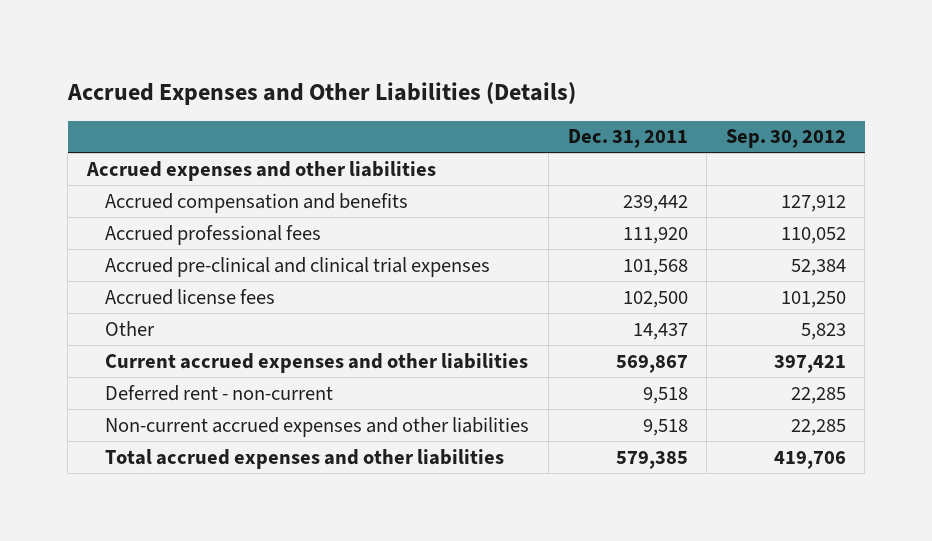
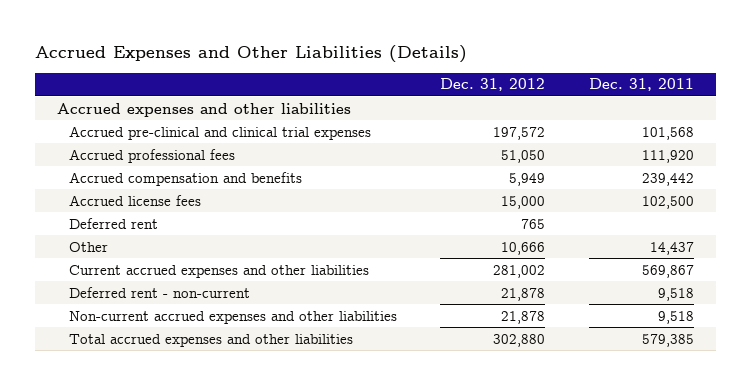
- | Dec. 31, 2011 | Sep. 30, 2012
+ | Dec. 31, 2012 | Dec. 31, 2011
moved down: Accrued professional fees | 51,050 | 111,920
moved down: Accrued compensation and benefits | 5,949 | 239,442
+ Deferred rent | 765 |

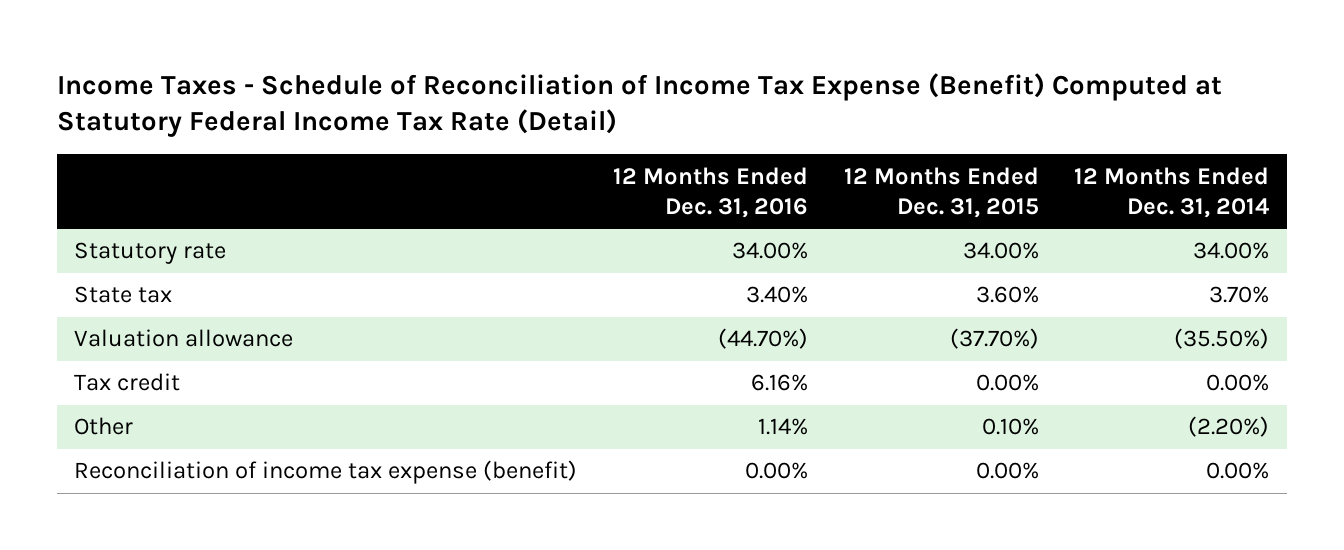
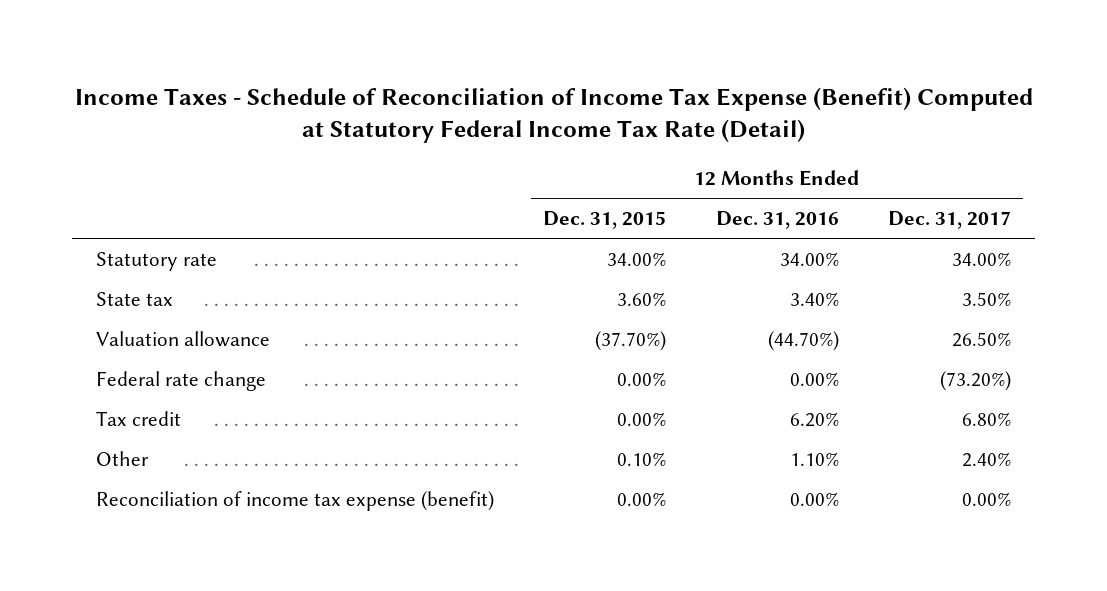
- | 12 Months Ended Dec. 31, 2016 | 12 Months Ended Dec. 31, 2015 | 12 Months Ended Dec. 31, 2014
+ | 12 Months Ended Dec. 31, 2015 | 12 Months Ended Dec. 31, 2016 | 12 Months Ended Dec. 31, 2017
- Tax credit | 6.16% | 0.00% | 0.00%
- Other | 1.14% | 0.10% | (2.20%)
+ Federal rate change | 0.00% | 0.00% | (73.20%)
+ Tax credit | 0.00% | 6.20% | 6.80%
+ Other | 0.10% | 1.10% | 2.40%

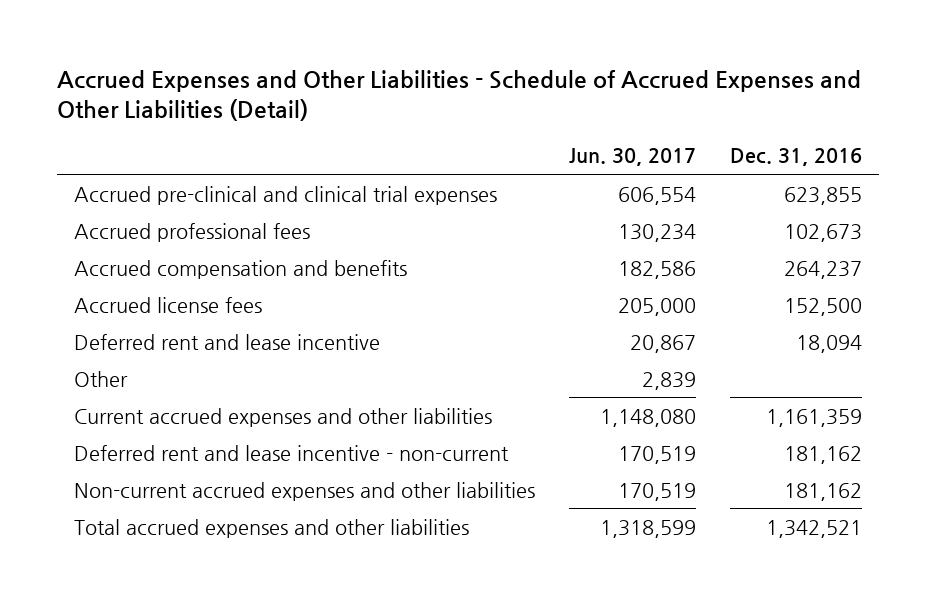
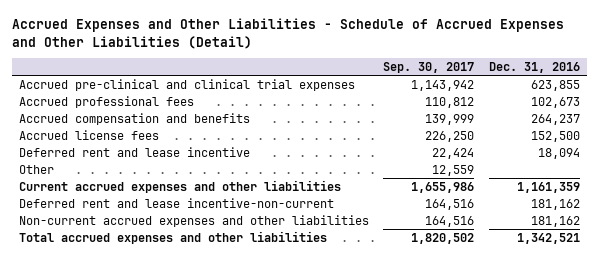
- | Jun. 30, 2017 | Dec. 31, 2016
+ | Sep. 30, 2017 | Dec. 31, 2016
- Deferred rent and lease incentive - non-current | 170,519 | 181,162
+ Deferred rent and lease incentive-non-current | 164,516 | 181,162

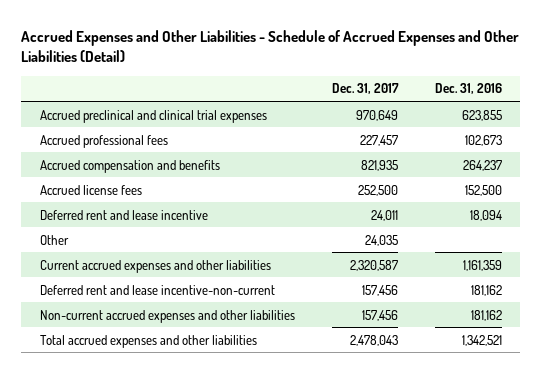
- | Sep. 30, 2017 | Dec. 31, 2016
+ | Dec. 31, 2017 | Dec. 31, 2016
- Accrued pre-clinical and clinical trial expenses | 1,143,942 | 623,855
+ Accrued preclinical and clinical trial expenses | 970,649 | 623,855

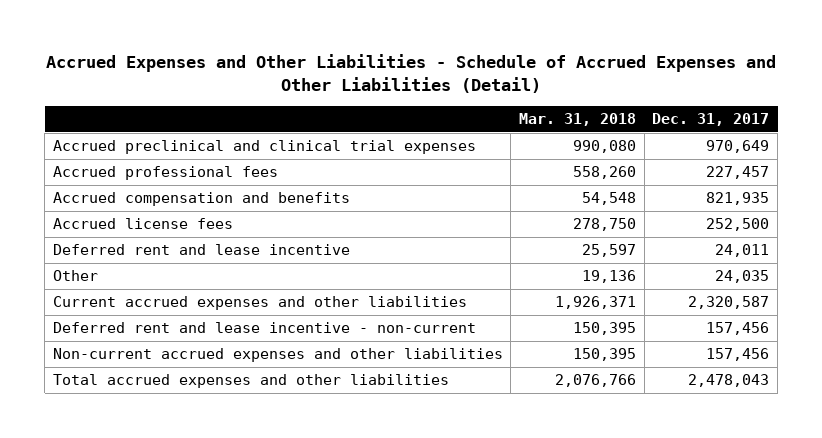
- | Dec. 31, 2017 | Dec. 31, 2016
+ | Mar. 31, 2018 | Dec. 31, 2017
- Deferred rent and lease incentive-non-current | 157,456 | 181,162
+ Deferred rent and lease incentive - non-current | 150,395 | 157,456

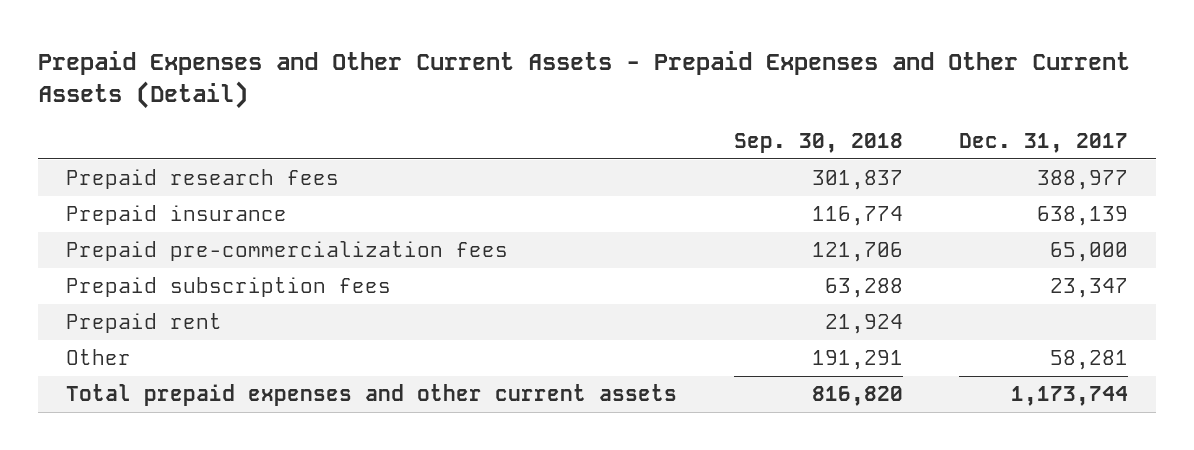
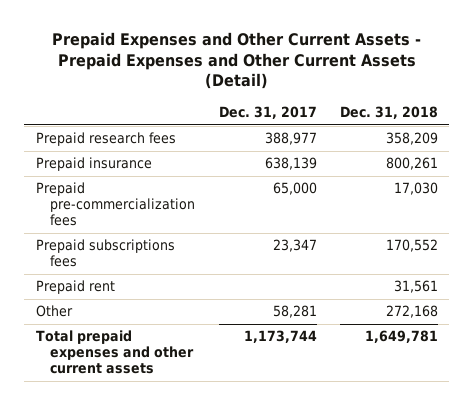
- | Sep. 30, 2018 | Dec. 31, 2017
+ | Dec. 31, 2017 | Dec. 31, 2018
- Prepaid subscription fees | 63,288 | 23,347
+ Prepaid subscriptions fees | 23,347 | 170,552

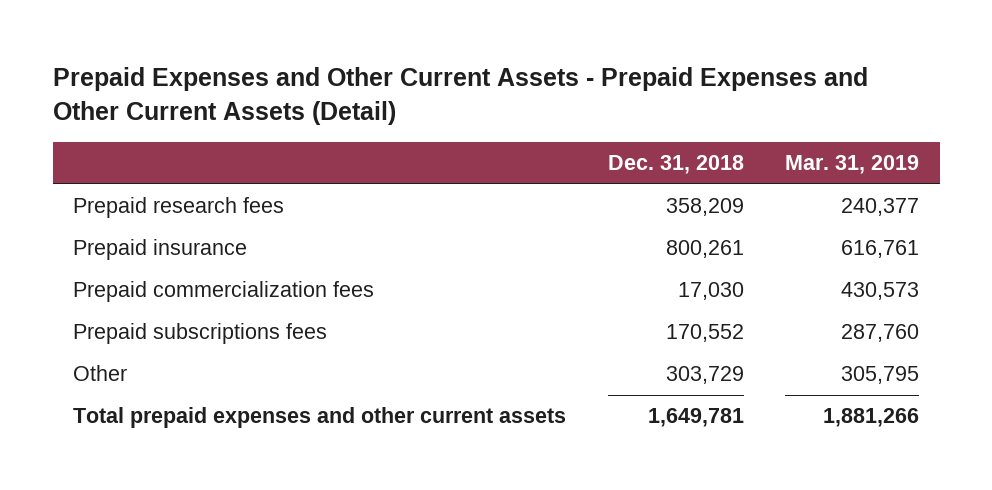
- | Dec. 31, 2017 | Dec. 31, 2018
+ | Dec. 31, 2018 | Mar. 31, 2019
- Prepaid pre-commercialization fees | 65,000 | 17,030
+ Prepaid commercialization fees | 17,030 | 430,573
- Prepaid rent | | 31,561
- Other | 58,281 | 272,168
+ Other | 303,729 | 305,795

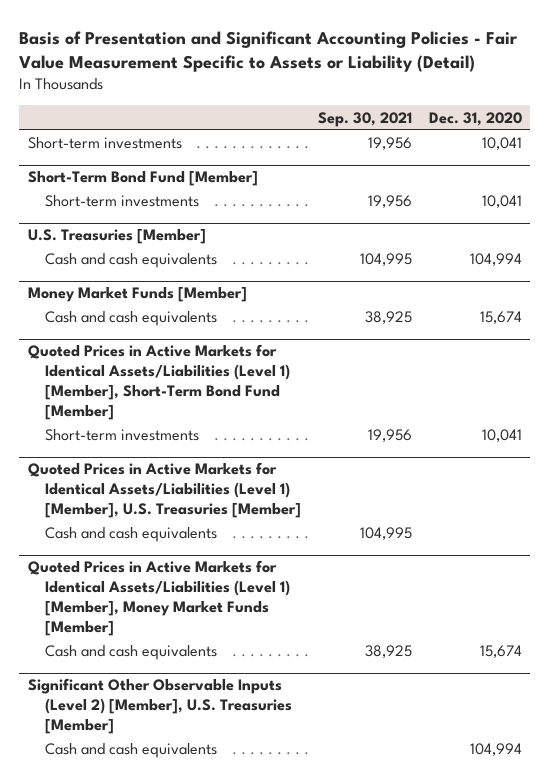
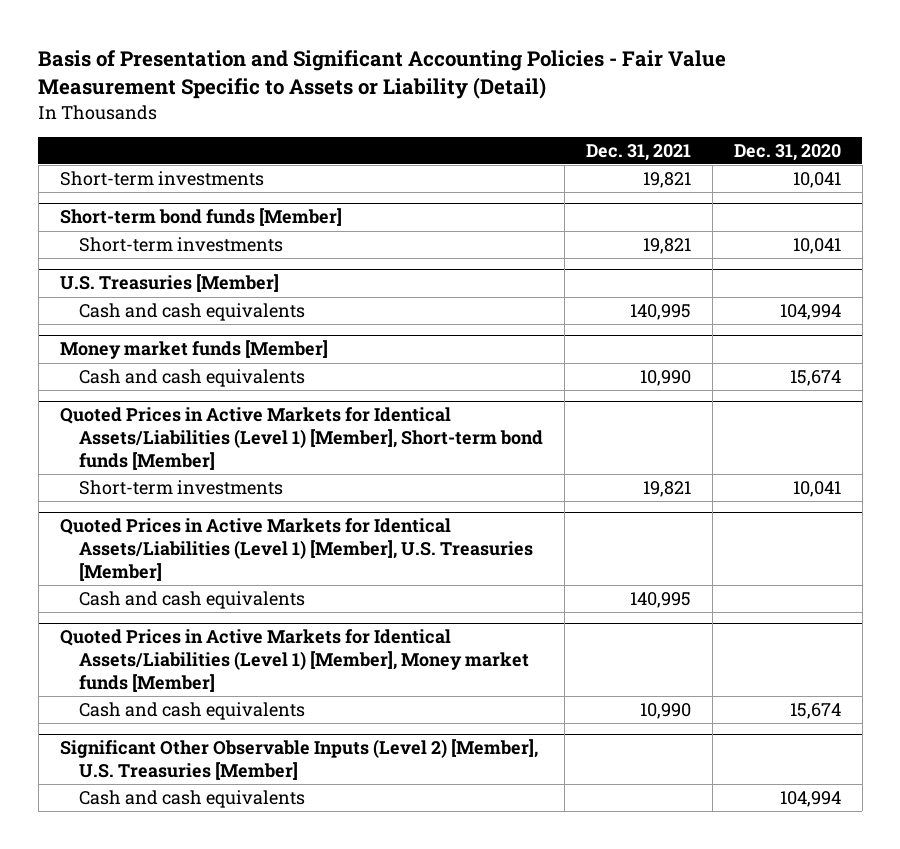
- | Sep. 30, 2021 | Dec. 31, 2020
+ | Dec. 31, 2021 | Dec. 31, 2020
- Short-Term Bond Fund [Member]
+ Short-term bond funds [Member]
- Money Market Funds [Member]
+ Money market funds [Member]
- Quoted Prices in Active Markets for Identical Assets/Liabilities (Level 1) [Member], Short-Term Bond Fund [Member]
+ Quoted Prices in Active Markets for Identical Assets/Liabilities (Level 1) [Member], Short-term bond funds [Member]
- Quoted Prices in Active Markets for Identical Assets/Liabilities (Level 1) [Member], Money Market Funds [Member]
+ Quoted Prices in Active Markets for Identical Assets/Liabilities (Level 1) [Member], Money market funds [Member]

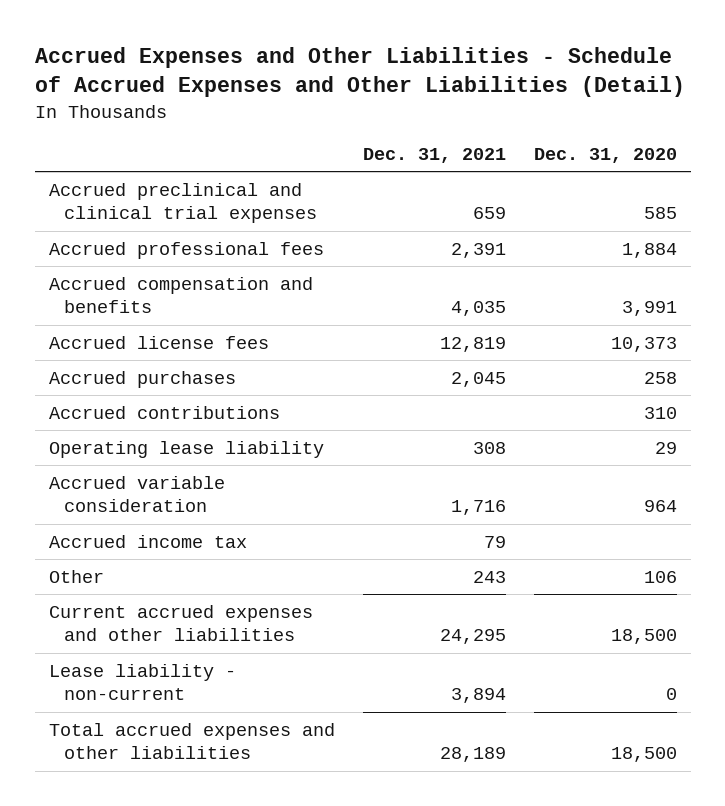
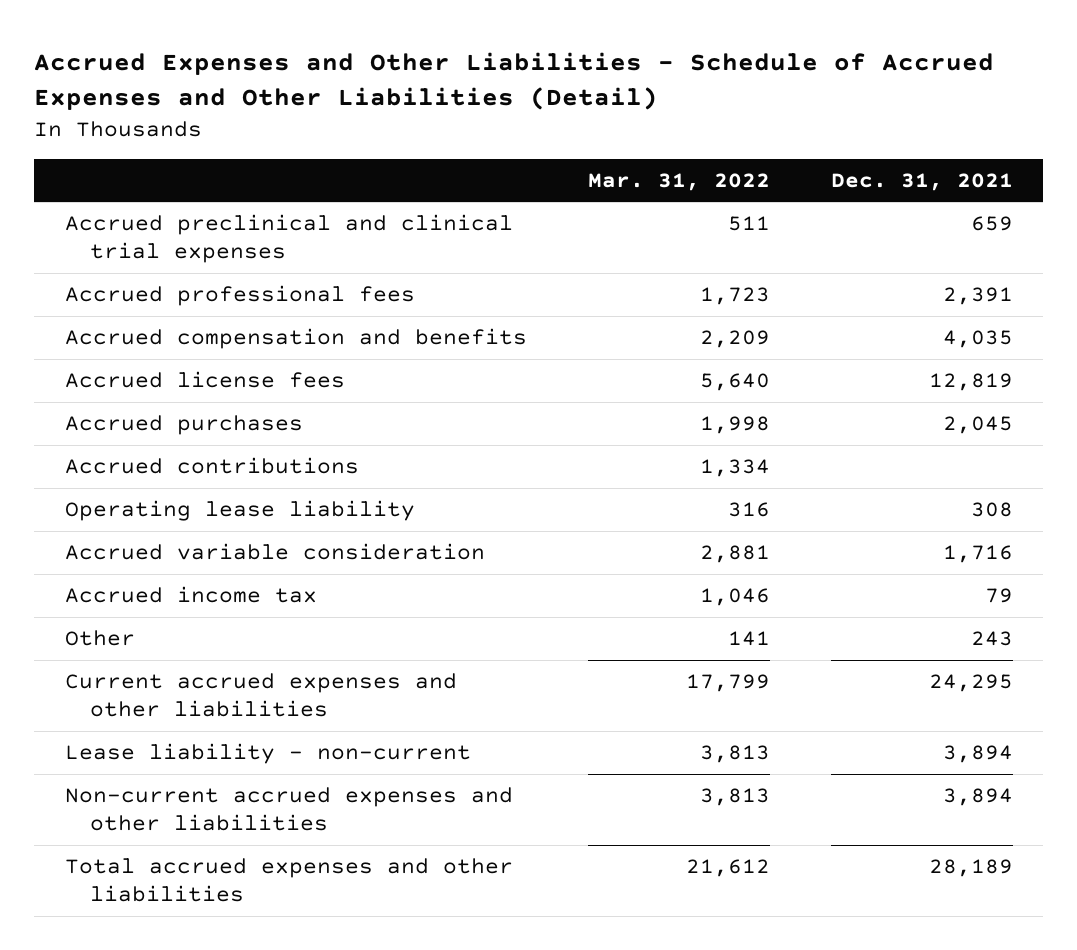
- | Dec. 31, 2021 | Dec. 31, 2020
+ | Mar. 31, 2022 | Dec. 31, 2021
+ Non-current accrued expenses and other liabilities | 3,813 | 3,894

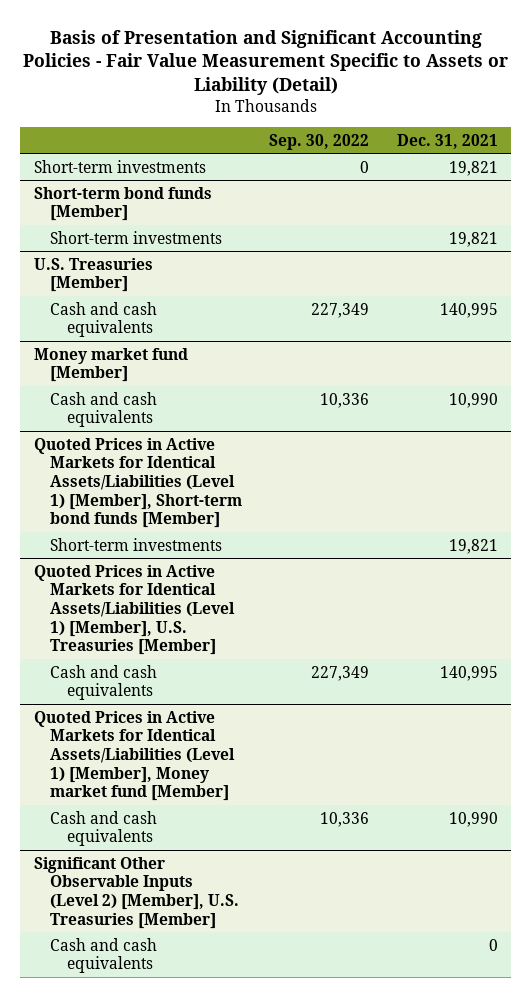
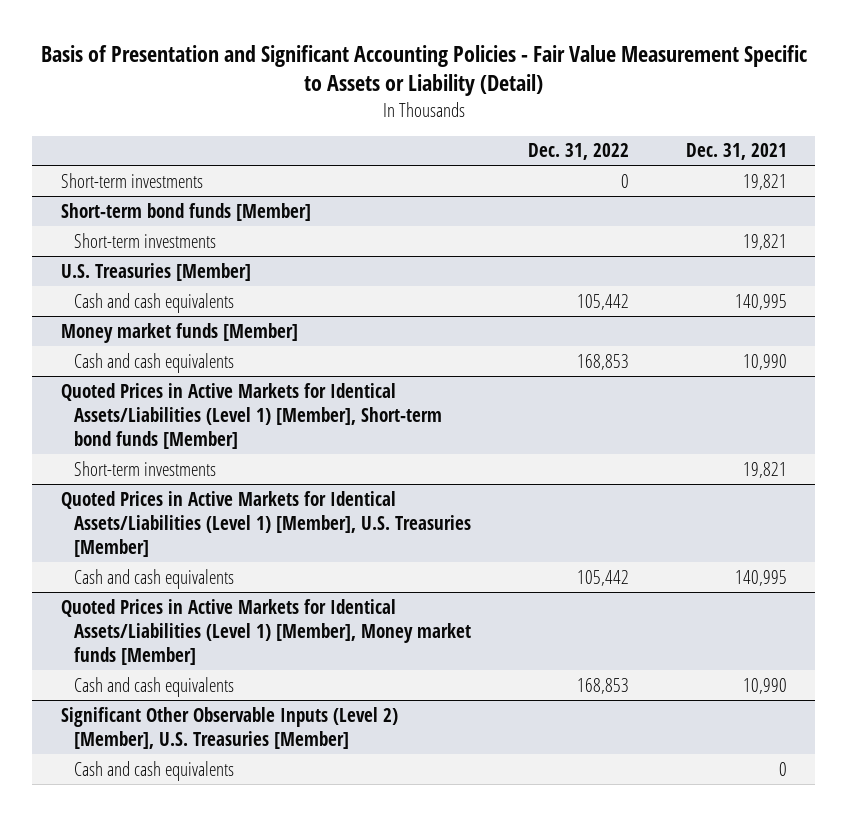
- | Sep. 30, 2022 | Dec. 31, 2021
+ | Dec. 31, 2022 | Dec. 31, 2021
- Money market fund [Member]
+ Money market funds [Member]
- Quoted Prices in Active Markets for Identical Assets/Liabilities (Level 1) [Member], Money market fund [Member]
+ Quoted Prices in Active Markets for Identical Assets/Liabilities (Level 1) [Member], Money market funds [Member]

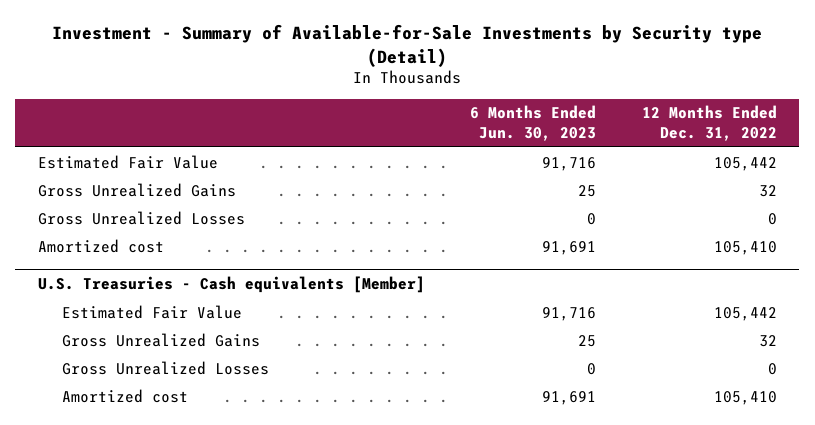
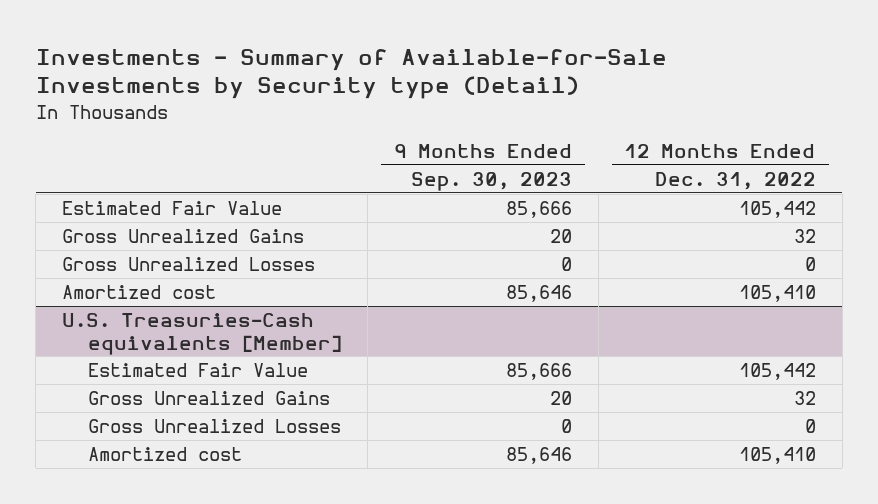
- Investment - Summary of Available-for-Sale Investments by Security type (Detail)
+ Investments - Summary of Available-for-Sale Investments by Security type (Detail)
- | 6 Months Ended Jun. 30, 2023 | 12 Months Ended Dec. 31, 2022
+ | 9 Months Ended Sep. 30, 2023 | 12 Months Ended Dec. 31, 2022
- U.S. Treasuries - Cash equivalents [Member]
+ U.S. Treasuries-Cash equivalents [Member]

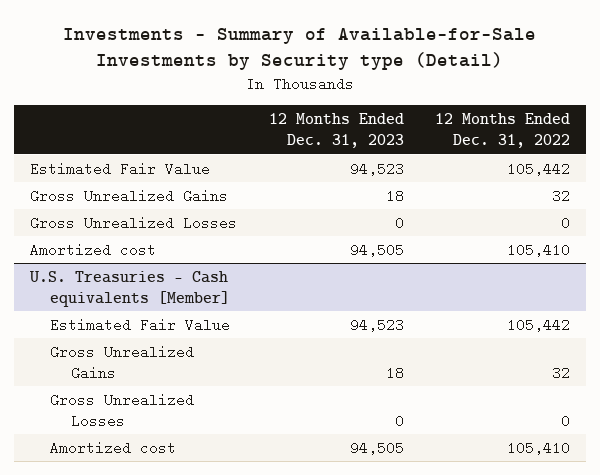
- | 9 Months Ended Sep. 30, 2023 | 12 Months Ended Dec. 31, 2022
+ | 12 Months Ended Dec. 31, 2023 | 12 Months Ended Dec. 31, 2022
- U.S. Treasuries-Cash equivalents [Member]
+ U.S. Treasuries - Cash equivalents [Member]

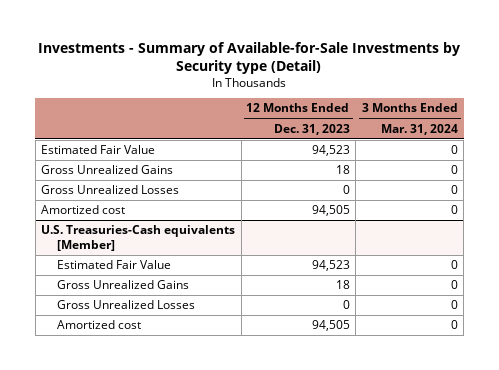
- | 12 Months Ended Dec. 31, 2023 | 12 Months Ended Dec. 31, 2022
+ | 12 Months Ended Dec. 31, 2023 | 3 Months Ended Mar. 31, 2024
- U.S. Treasuries - Cash equivalents [Member]
+ U.S. Treasuries-Cash equivalents [Member]

